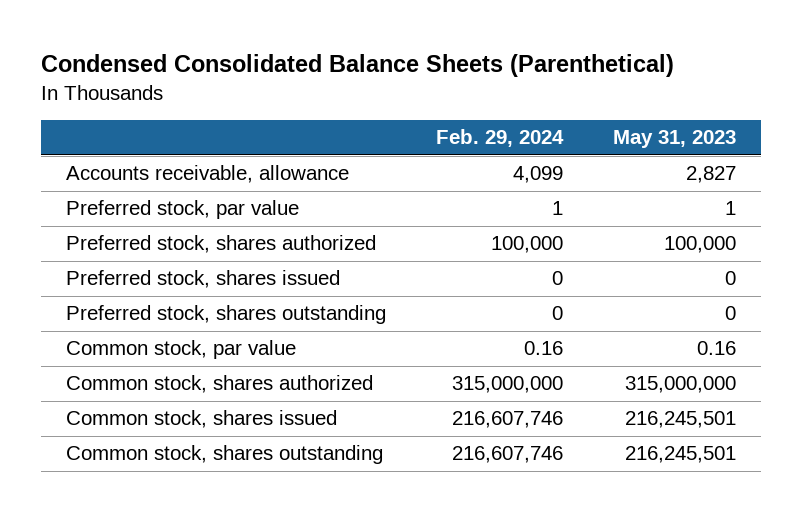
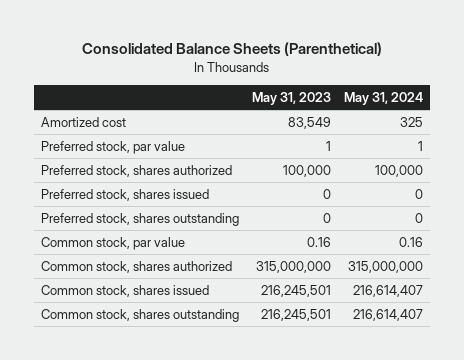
- Condensed Consolidated Balance Sheets (Parenthetical)
+ Consolidated Balance Sheets (Parenthetical)
- | Feb. 29, 2024 | May 31, 2023
+ | May 31, 2023 | May 31, 2024
- Accounts receivable, allowance | 4,099 | 2,827
+ Amortized cost | 83,549 | 325

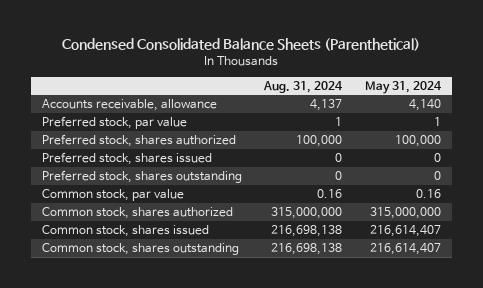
- Consolidated Balance Sheets (Parenthetical)
+ Condensed Consolidated Balance Sheets (Parenthetical)
- | May 31, 2023 | May 31, 2024
+ | Aug. 31, 2024 | May 31, 2024
- Amortized cost | 83,549 | 325
+ Accounts receivable, allowance | 4,137 | 4,140

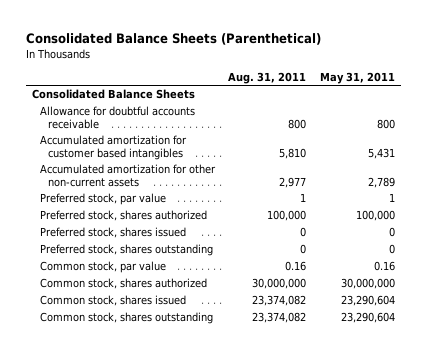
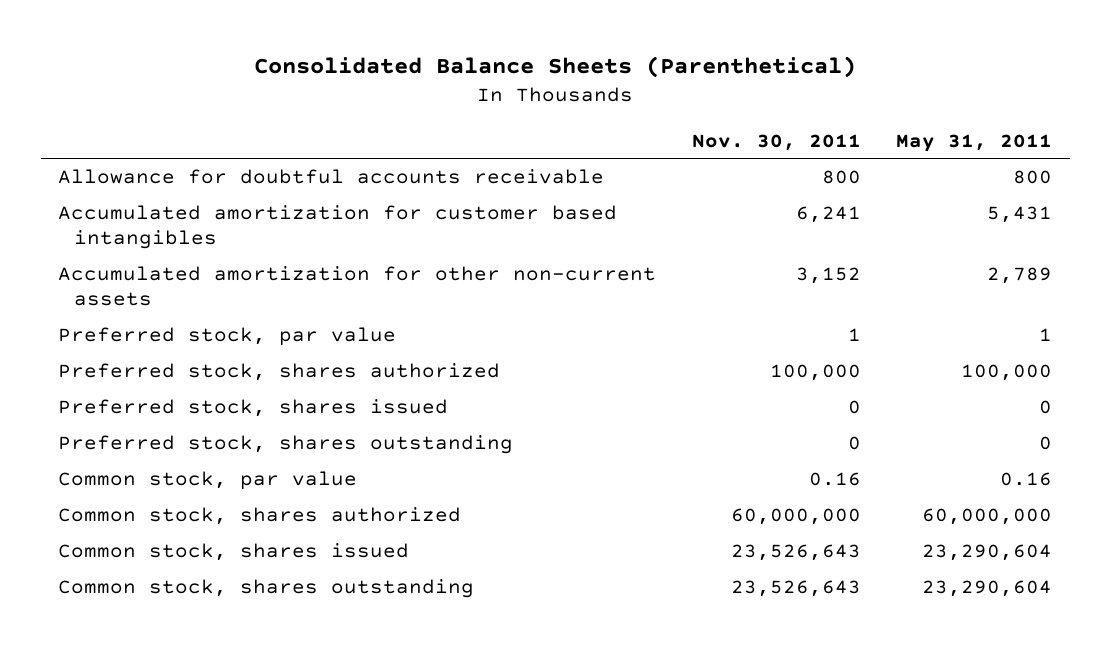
- | Aug. 31, 2011 | May 31, 2011
+ | Nov. 30, 2011 | May 31, 2011
- Consolidated Balance Sheets
- Common stock, shares authorized | 30,000,000 | 30,000,000
+ Common stock, shares authorized | 60,000,000 | 60,000,000

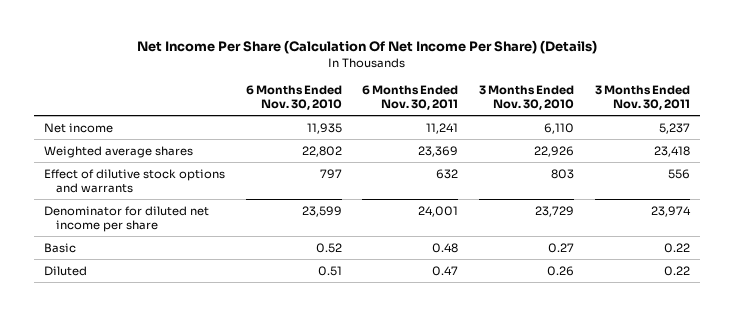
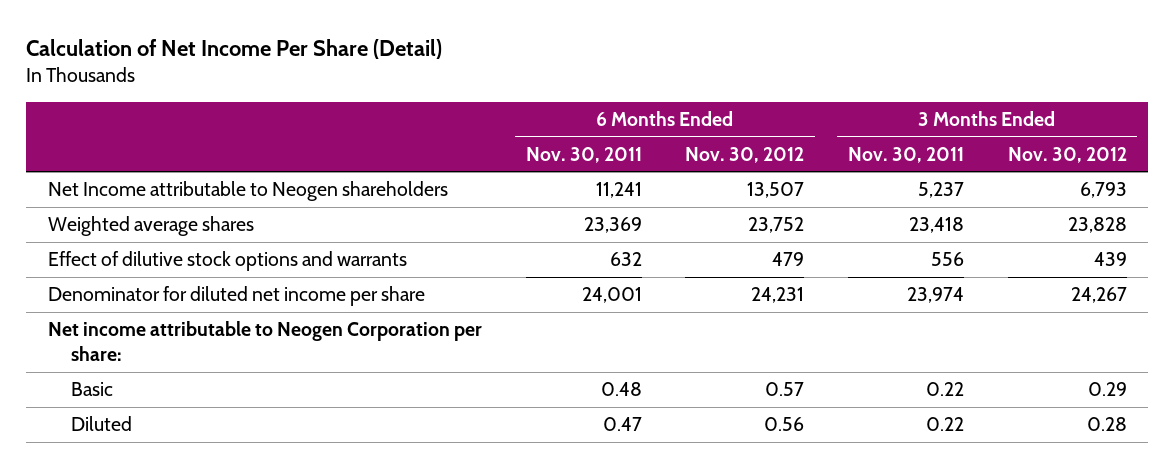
- Net Income Per Share (Calculation Of Net Income Per Share) (Details)
+ Calculation of Net Income Per Share (Detail)
- | 6 Months Ended Nov. 30, 2010 | 6 Months Ended Nov. 30, 2011 | 3 Months Ended Nov. 30, 2010 | 3 Months Ended Nov. 30, 2011
+ | 6 Months Ended Nov. 30, 2011 | 6 Months Ended Nov. 30, 2012 | 3 Months Ended Nov. 30, 2011 | 3 Months Ended Nov. 30, 2012
- Net income | 11,935 | 11,241 | 6,110 | 5,237
+ Net Income attributable to Neogen shareholders | 11,241 | 13,507 | 5,237 | 6,793
+ Net income attributable to Neogen Corporation per share:

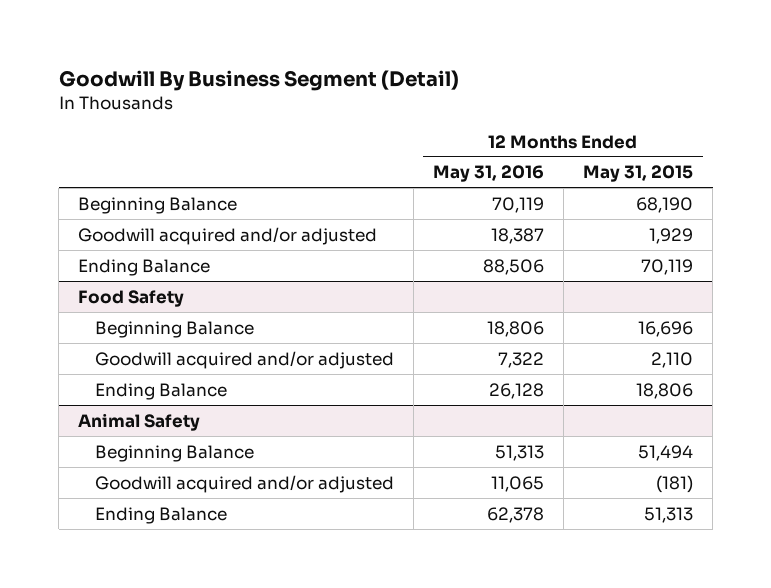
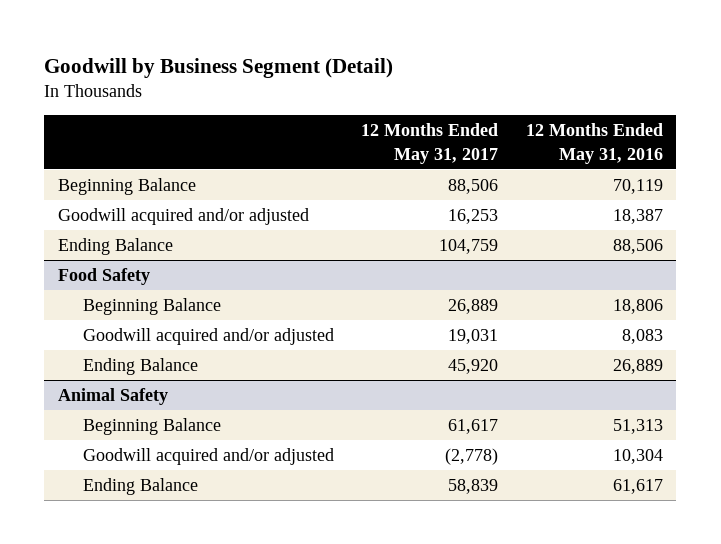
- Goodwill By Business Segment (Detail)
+ Goodwill by Business Segment (Detail)
- | 12 Months Ended May 31, 2016 | 12 Months Ended May 31, 2015
+ | 12 Months Ended May 31, 2017 | 12 Months Ended May 31, 2016
@ Food Safety
- Goodwill acquired and/or adjusted | 7,322 | 2,110
- Ending Balance | 26,128 | 18,806
+ Goodwill acquired and/or adjusted | 19,031 | 8,083
+ Ending Balance | 45,920 | 26,889
@ Animal Safety
- Goodwill acquired and/or adjusted | 11,065 | (181)
- Ending Balance | 62,378 | 51,313
+ Goodwill acquired and/or adjusted | (2,778) | 10,304
+ Ending Balance | 58,839 | 61,617

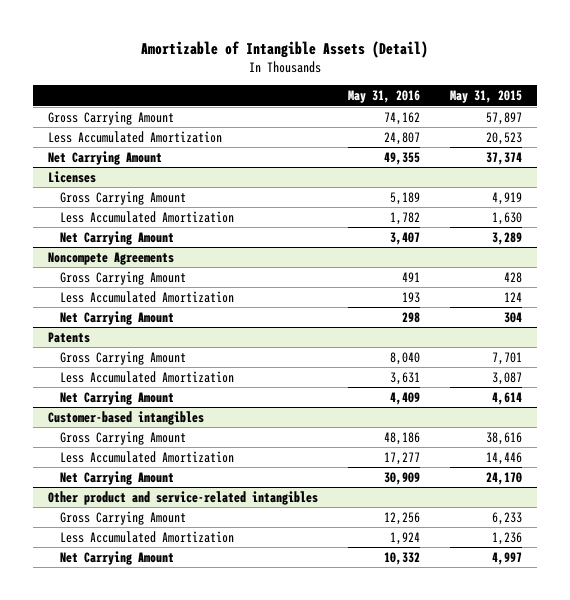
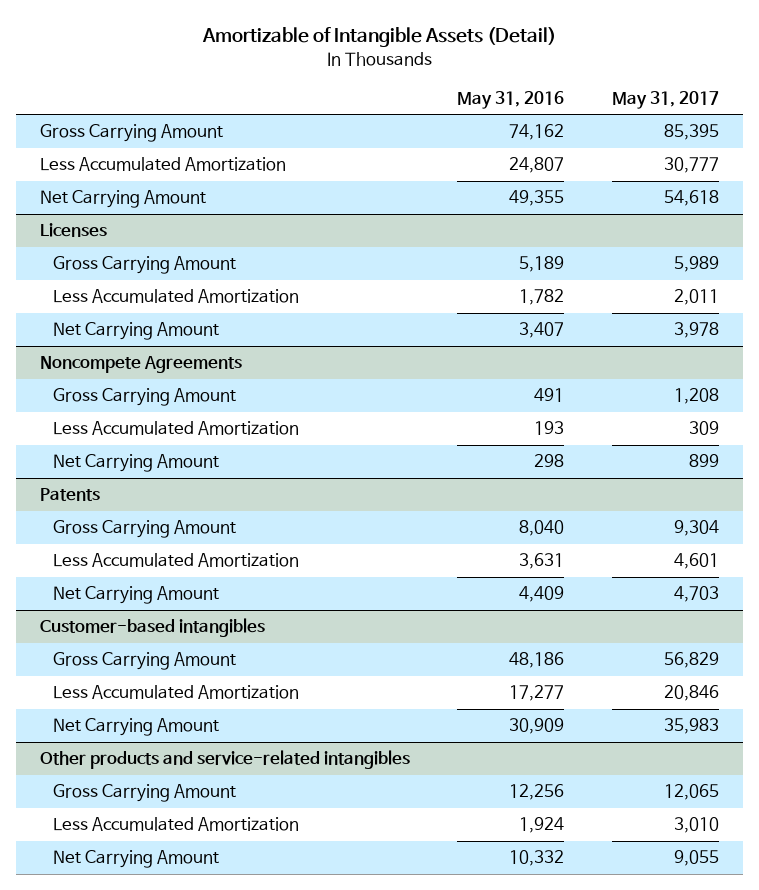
- | May 31, 2016 | May 31, 2015
+ | May 31, 2016 | May 31, 2017
- Other product and service-related intangibles
+ Other products and service-related intangibles

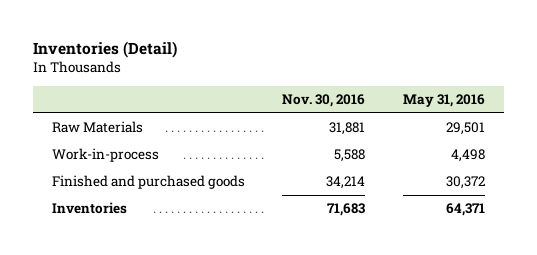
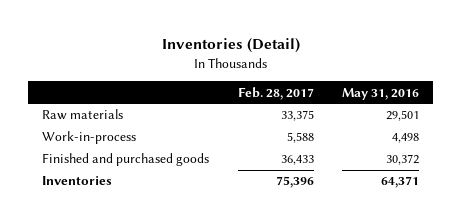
- | Nov. 30, 2016 | May 31, 2016
+ | Feb. 28, 2017 | May 31, 2016
- Raw Materials | 31,881 | 29,501
+ Raw materials | 33,375 | 29,501

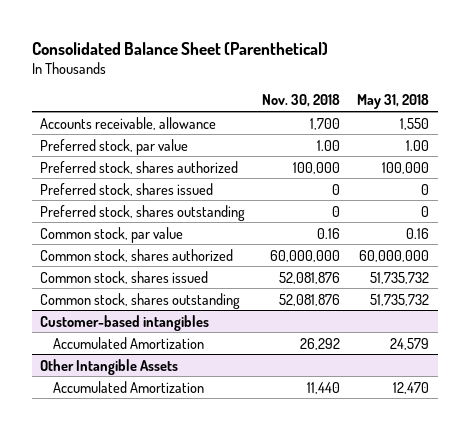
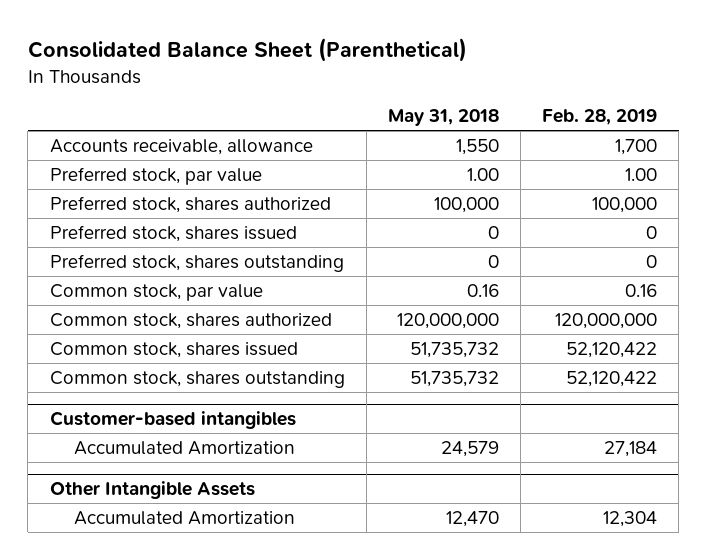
- | Nov. 30, 2018 | May 31, 2018
+ | May 31, 2018 | Feb. 28, 2019
- Common stock, shares authorized | 60,000,000 | 60,000,000
+ Common stock, shares authorized | 120,000,000 | 120,000,000

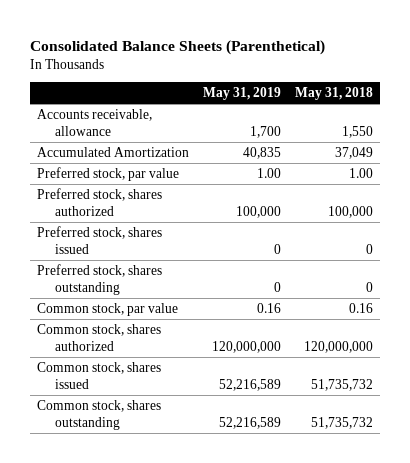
- Consolidated Balance Sheet (Parenthetical)
+ Consolidated Balance Sheets (Parenthetical)
- | May 31, 2018 | Feb. 28, 2019
+ | May 31, 2019 | May 31, 2018
+ Accumulated Amortization | 40,835 | 37,049
- Customer-based intangibles
- Accumulated Amortization | 24,579 | 27,184
- Other Intangible Assets
- Accumulated Amortization | 12,470 | 12,304

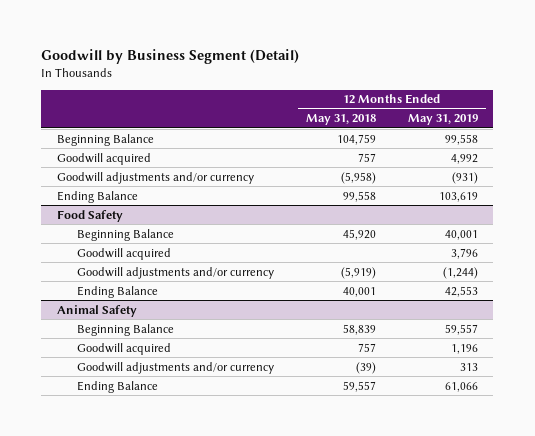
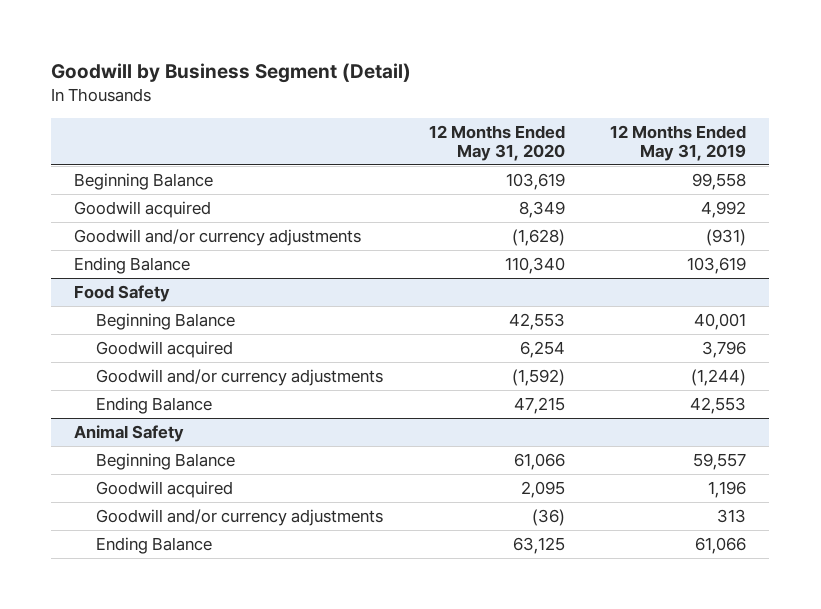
- | 12 Months Ended May 31, 2018 | 12 Months Ended May 31, 2019
+ | 12 Months Ended May 31, 2020 | 12 Months Ended May 31, 2019
- Goodwill adjustments and/or currency | (5,958) | (931)
+ Goodwill and/or currency adjustments | (1,628) | (931)
@ Food Safety
- Goodwill adjustments and/or currency | (5,919) | (1,244)
+ Goodwill and/or currency adjustments | (1,592) | (1,244)
@ Animal Safety
- Goodwill adjustments and/or currency | (39) | 313
+ Goodwill and/or currency adjustments | (36) | 313

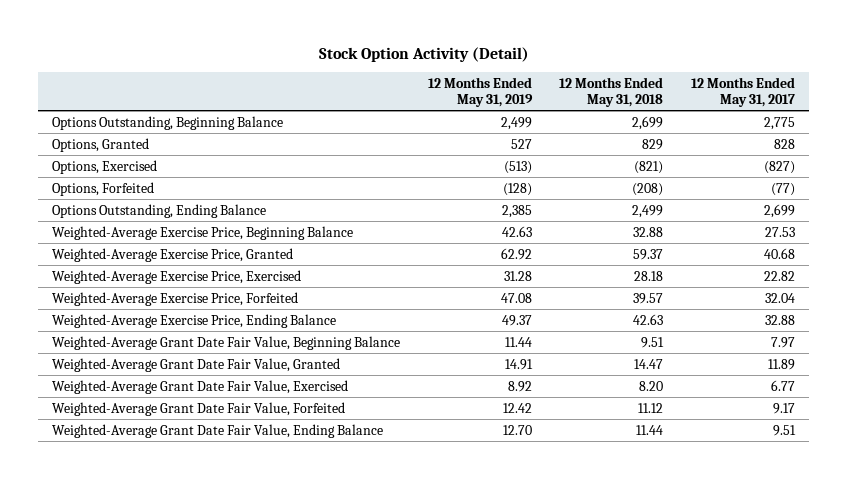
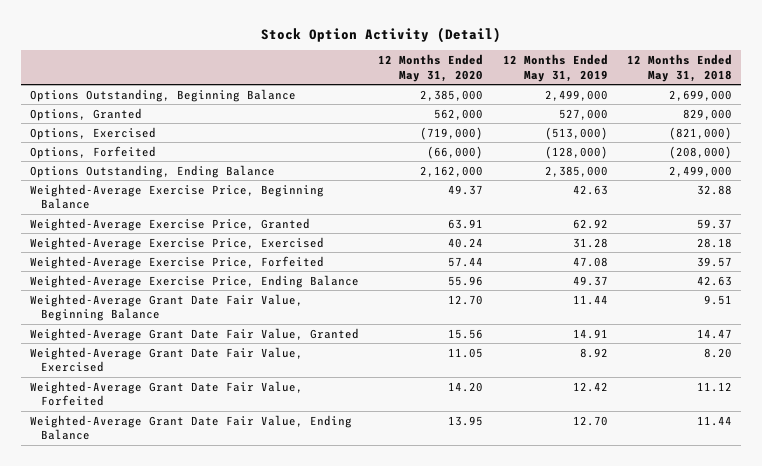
- | 12 Months Ended May 31, 2019 | 12 Months Ended May 31, 2018 | 12 Months Ended May 31, 2017
+ | 12 Months Ended May 31, 2020 | 12 Months Ended May 31, 2019 | 12 Months Ended May 31, 2018
- Options Outstanding, Beginning Balance | 2,499 | 2,699 | 2,775
- Options, Granted | 527 | 829 | 828
- Options, Exercised | (513) | (821) | (827)
- Options, Forfeited | (128) | (208) | (77)
- Options Outstanding, Ending Balance | 2,385 | 2,499 | 2,699
+ Options Outstanding, Beginning Balance | 2,385,000 | 2,499,000 | 2,699,000
+ Options, Granted | 562,000 | 527,000 | 829,000
+ Options, Exercised | (719,000) | (513,000) | (821,000)
+ Options, Forfeited | (66,000) | (128,000) | (208,000)
+ Options Outstanding, Ending Balance | 2,162,000 | 2,385,000 | 2,499,000

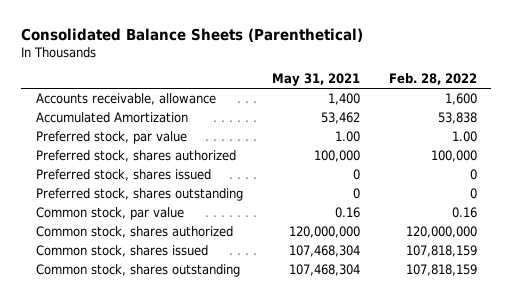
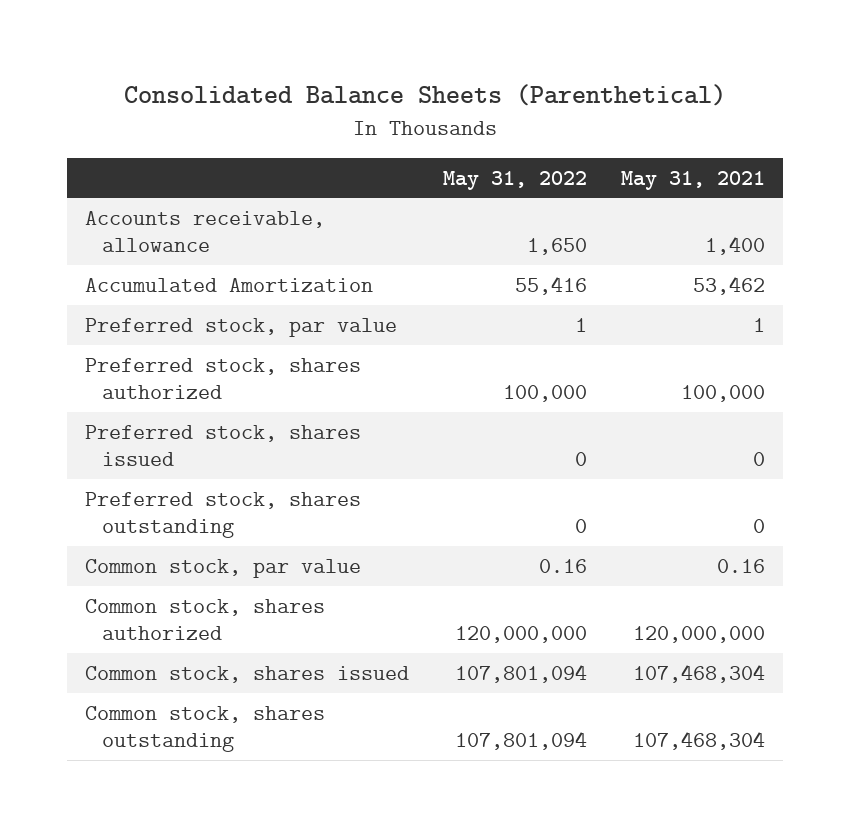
- | May 31, 2021 | Feb. 28, 2022
+ | May 31, 2022 | May 31, 2021
- Preferred stock, par value | 1.00 | 1.00
+ Preferred stock, par value | 1 | 1

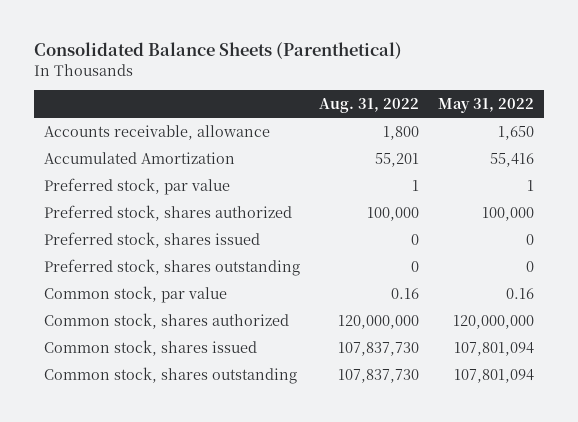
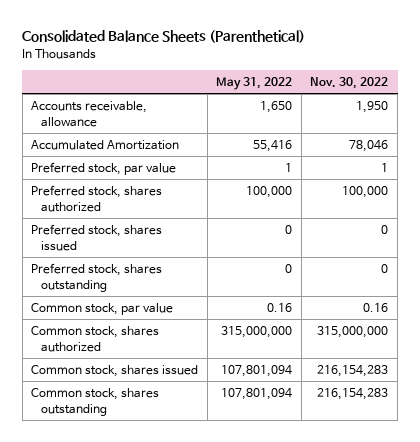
- | Aug. 31, 2022 | May 31, 2022
+ | May 31, 2022 | Nov. 30, 2022
- Common stock, shares authorized | 120,000,000 | 120,000,000
+ Common stock, shares authorized | 315,000,000 | 315,000,000

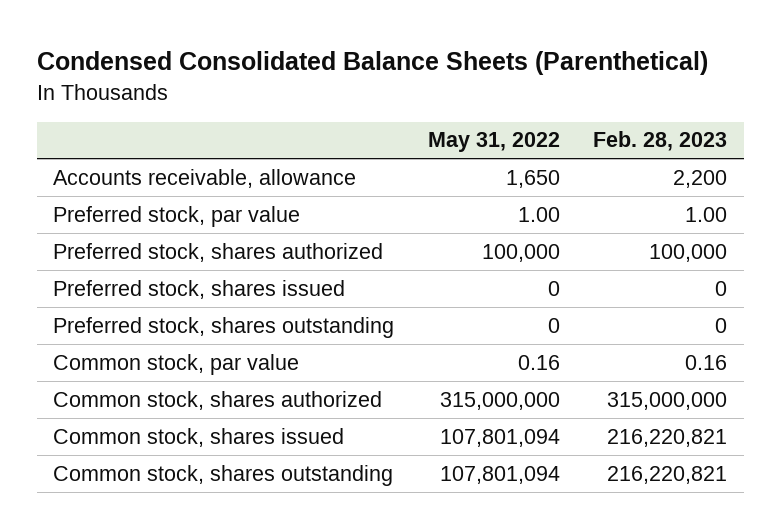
- Consolidated Balance Sheets (Parenthetical)
+ Condensed Consolidated Balance Sheets (Parenthetical)
- | May 31, 2022 | Nov. 30, 2022
+ | May 31, 2022 | Feb. 28, 2023
- Accumulated Amortization | 55,416 | 78,046
- Preferred stock, par value | 1 | 1
+ Preferred stock, par value | 1.00 | 1.00

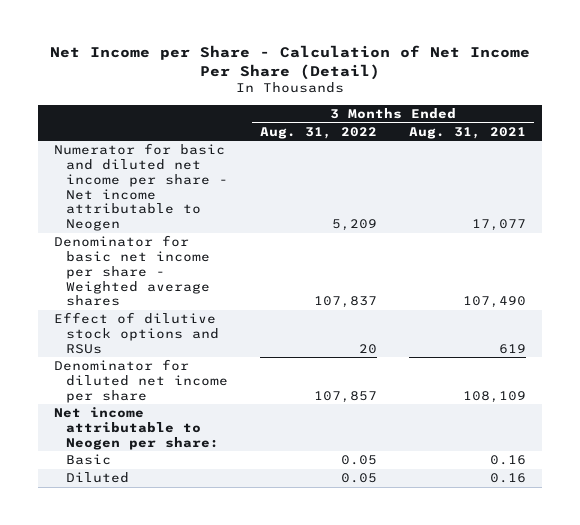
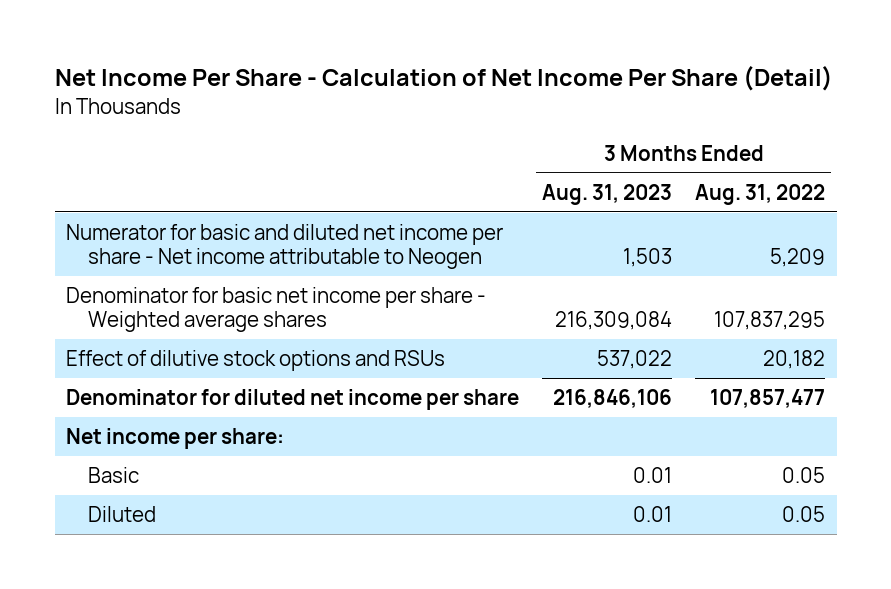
- Net Income per Share - Calculation of Net Income Per Share (Detail)
+ Net Income Per Share - Calculation of Net Income Per Share (Detail)
- | 3 Months Ended Aug. 31, 2022 | 3 Months Ended Aug. 31, 2021
+ | 3 Months Ended Aug. 31, 2023 | 3 Months Ended Aug. 31, 2022
- Denominator for basic net income per share - Weighted average shares | 107,837 | 107,490
- Effect of dilutive stock options and RSUs | 20 | 619
- Denominator for diluted net income per share | 107,857 | 108,109
- Net income attributable to Neogen per share:
+ Denominator for basic net income per share - Weighted average shares | 216,309,084 | 107,837,295
+ Effect of dilutive stock options and RSUs | 537,022 | 20,182
+ Denominator for diluted net income per share | 216,846,106 | 107,857,477
+ Net income per share:

